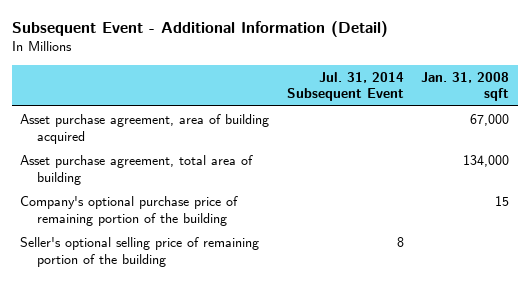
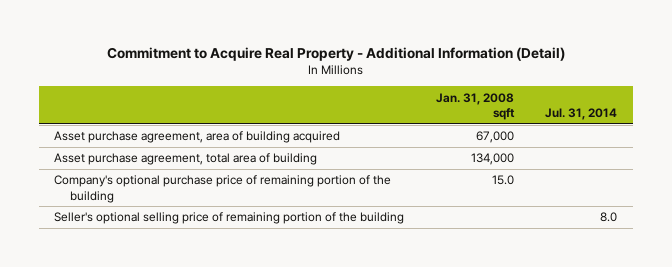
- Subsequent Event - Additional Information (Detail)
+ Commitment to Acquire Real Property - Additional Information (Detail)
- | Jul. 31, 2014 Subsequent Event | Jan. 31, 2008 sqft
+ | Jan. 31, 2008 sqft | Jul. 31, 2014
- Company's optional purchase price of remaining portion of the building | | 15
+ Company's optional purchase price of remaining portion of the building | 15.0 |

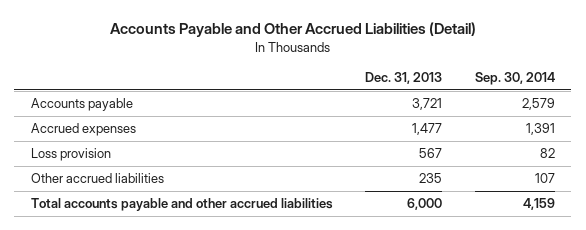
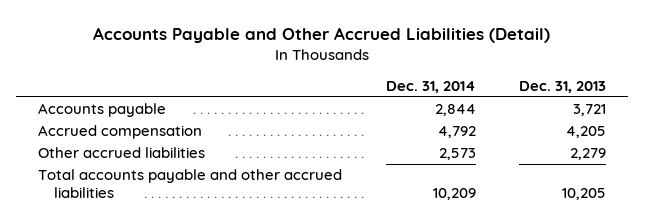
- | Dec. 31, 2013 | Sep. 30, 2014
+ | Dec. 31, 2014 | Dec. 31, 2013
- Accrued expenses | 1,477 | 1,391
- Loss provision | 567 | 82
- Other accrued liabilities | 235 | 107
- Total accounts payable and other accrued liabilities | 6,000 | 4,159
+ Accrued compensation | 4,792 | 4,205
+ Other accrued liabilities | 2,573 | 2,279
+ Total accounts payable and other accrued liabilities | 10,209 | 10,205

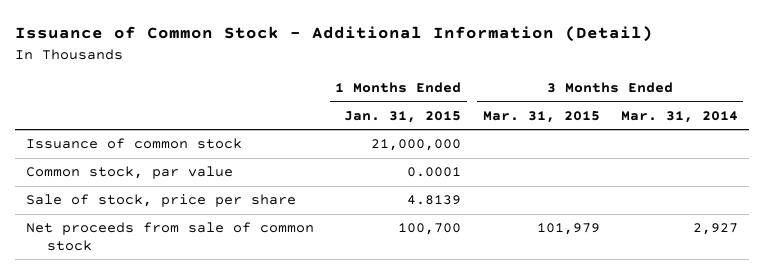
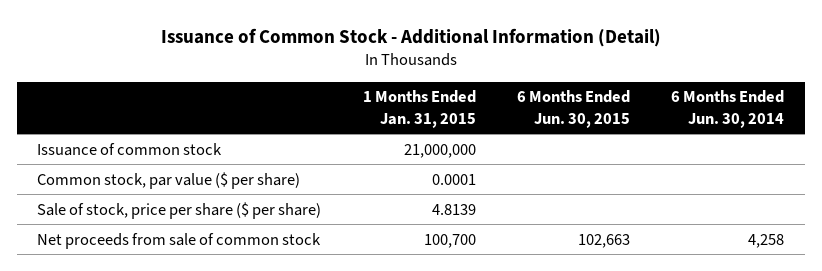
- | 1 Months Ended Jan. 31, 2015 | 3 Months Ended Mar. 31, 2015 | 3 Months Ended Mar. 31, 2014
+ | 1 Months Ended Jan. 31, 2015 | 6 Months Ended Jun. 30, 2015 | 6 Months Ended Jun. 30, 2014
- Common stock, par value | 0.0001 | |
- Sale of stock, price per share | 4.8139 | |
+ Common stock, par value ($ per share) | 0.0001 | |
+ Sale of stock, price per share ($ per share) | 4.8139 | |

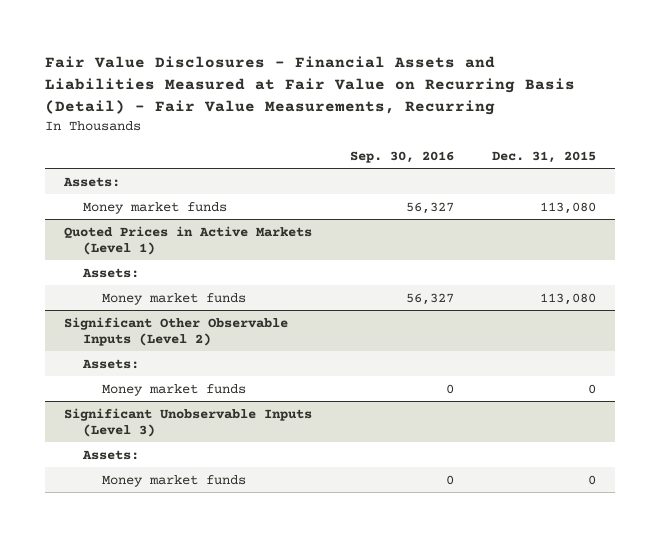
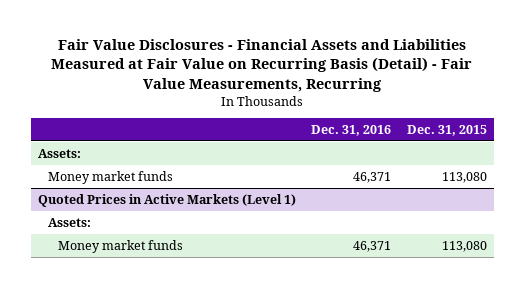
- | Sep. 30, 2016 | Dec. 31, 2015
+ | Dec. 31, 2016 | Dec. 31, 2015
- Significant Other Observable Inputs (Level 2)
- Assets:
- Money market funds | 0 | 0
- Significant Unobservable Inputs (Level 3)
- Assets:
- Money market funds | 0 | 0

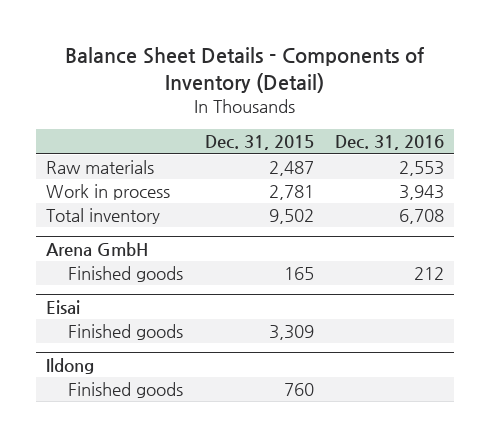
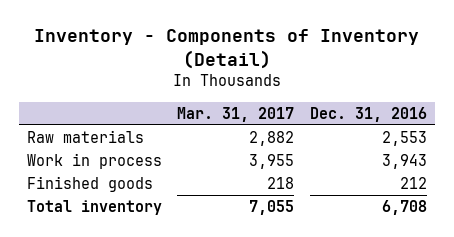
- Balance Sheet Details - Components of Inventory (Detail)
+ Inventory - Components of Inventory (Detail)
- | Dec. 31, 2015 | Dec. 31, 2016
+ | Mar. 31, 2017 | Dec. 31, 2016
- Arena GmbH
- Eisai
- Finished goods | 3,309 |
- Ildong
- Finished goods | 760 |
moved down: Total inventory | 7,055 | 6,708

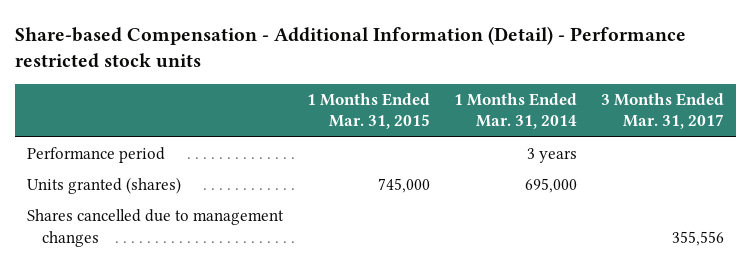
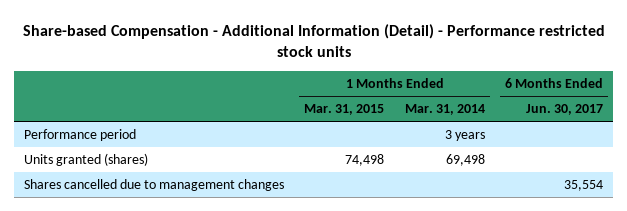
- | 1 Months Ended Mar. 31, 2015 | 1 Months Ended Mar. 31, 2014 | 3 Months Ended Mar. 31, 2017
+ | 1 Months Ended Mar. 31, 2015 | 1 Months Ended Mar. 31, 2014 | 6 Months Ended Jun. 30, 2017
- Units granted (shares) | 745,000 | 695,000 |
+ Units granted (shares) | 74,498 | 69,498 |

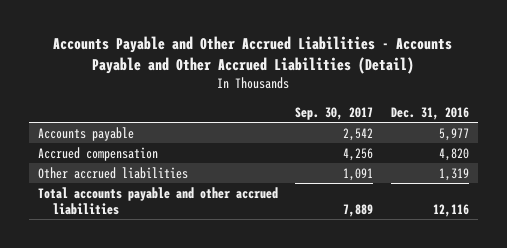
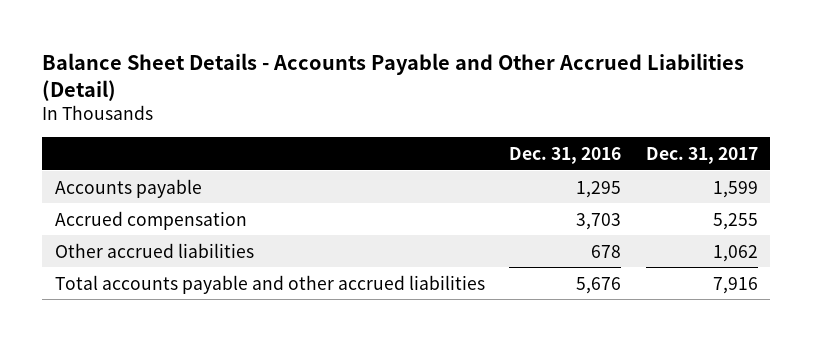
- Accounts Payable and Other Accrued Liabilities - Accounts Payable and Other Accrued Liabilities (Detail)
+ Balance Sheet Details - Accounts Payable and Other Accrued Liabilities (Detail)
- | Sep. 30, 2017 | Dec. 31, 2016
+ | Dec. 31, 2016 | Dec. 31, 2017
- Accounts payable | 2,542 | 5,977
- Accrued compensation | 4,256 | 4,820
- Other accrued liabilities | 1,091 | 1,319
- Total accounts payable and other accrued liabilities | 7,889 | 12,116
+ Accounts payable | 1,295 | 1,599
+ Accrued compensation | 3,703 | 5,255
+ Other accrued liabilities | 678 | 1,062
+ Total accounts payable and other accrued liabilities | 5,676 | 7,916

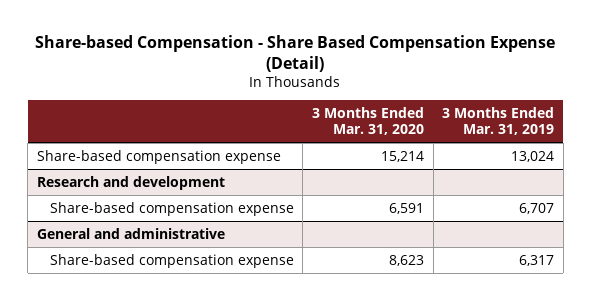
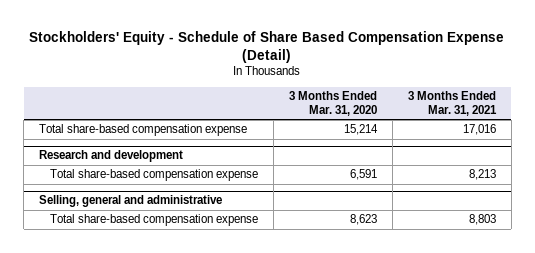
- Share-based Compensation - Share Based Compensation Expense (Detail)
+ Stockholders' Equity - Schedule of Share Based Compensation Expense (Detail)
- | 3 Months Ended Mar. 31, 2020 | 3 Months Ended Mar. 31, 2019
+ | 3 Months Ended Mar. 31, 2020 | 3 Months Ended Mar. 31, 2021
- Share-based compensation expense | 15,214 | 13,024
+ Total share-based compensation expense | 15,214 | 17,016
@ Research and development
- Share-based compensation expense | 6,591 | 6,707
- General and administrative
- Share-based compensation expense | 8,623 | 6,317
@ Research and development
+ Total share-based compensation expense | 6,591 | 8,213
+ Selling, general and administrative
+ Total share-based compensation expense | 8,623 | 8,803

